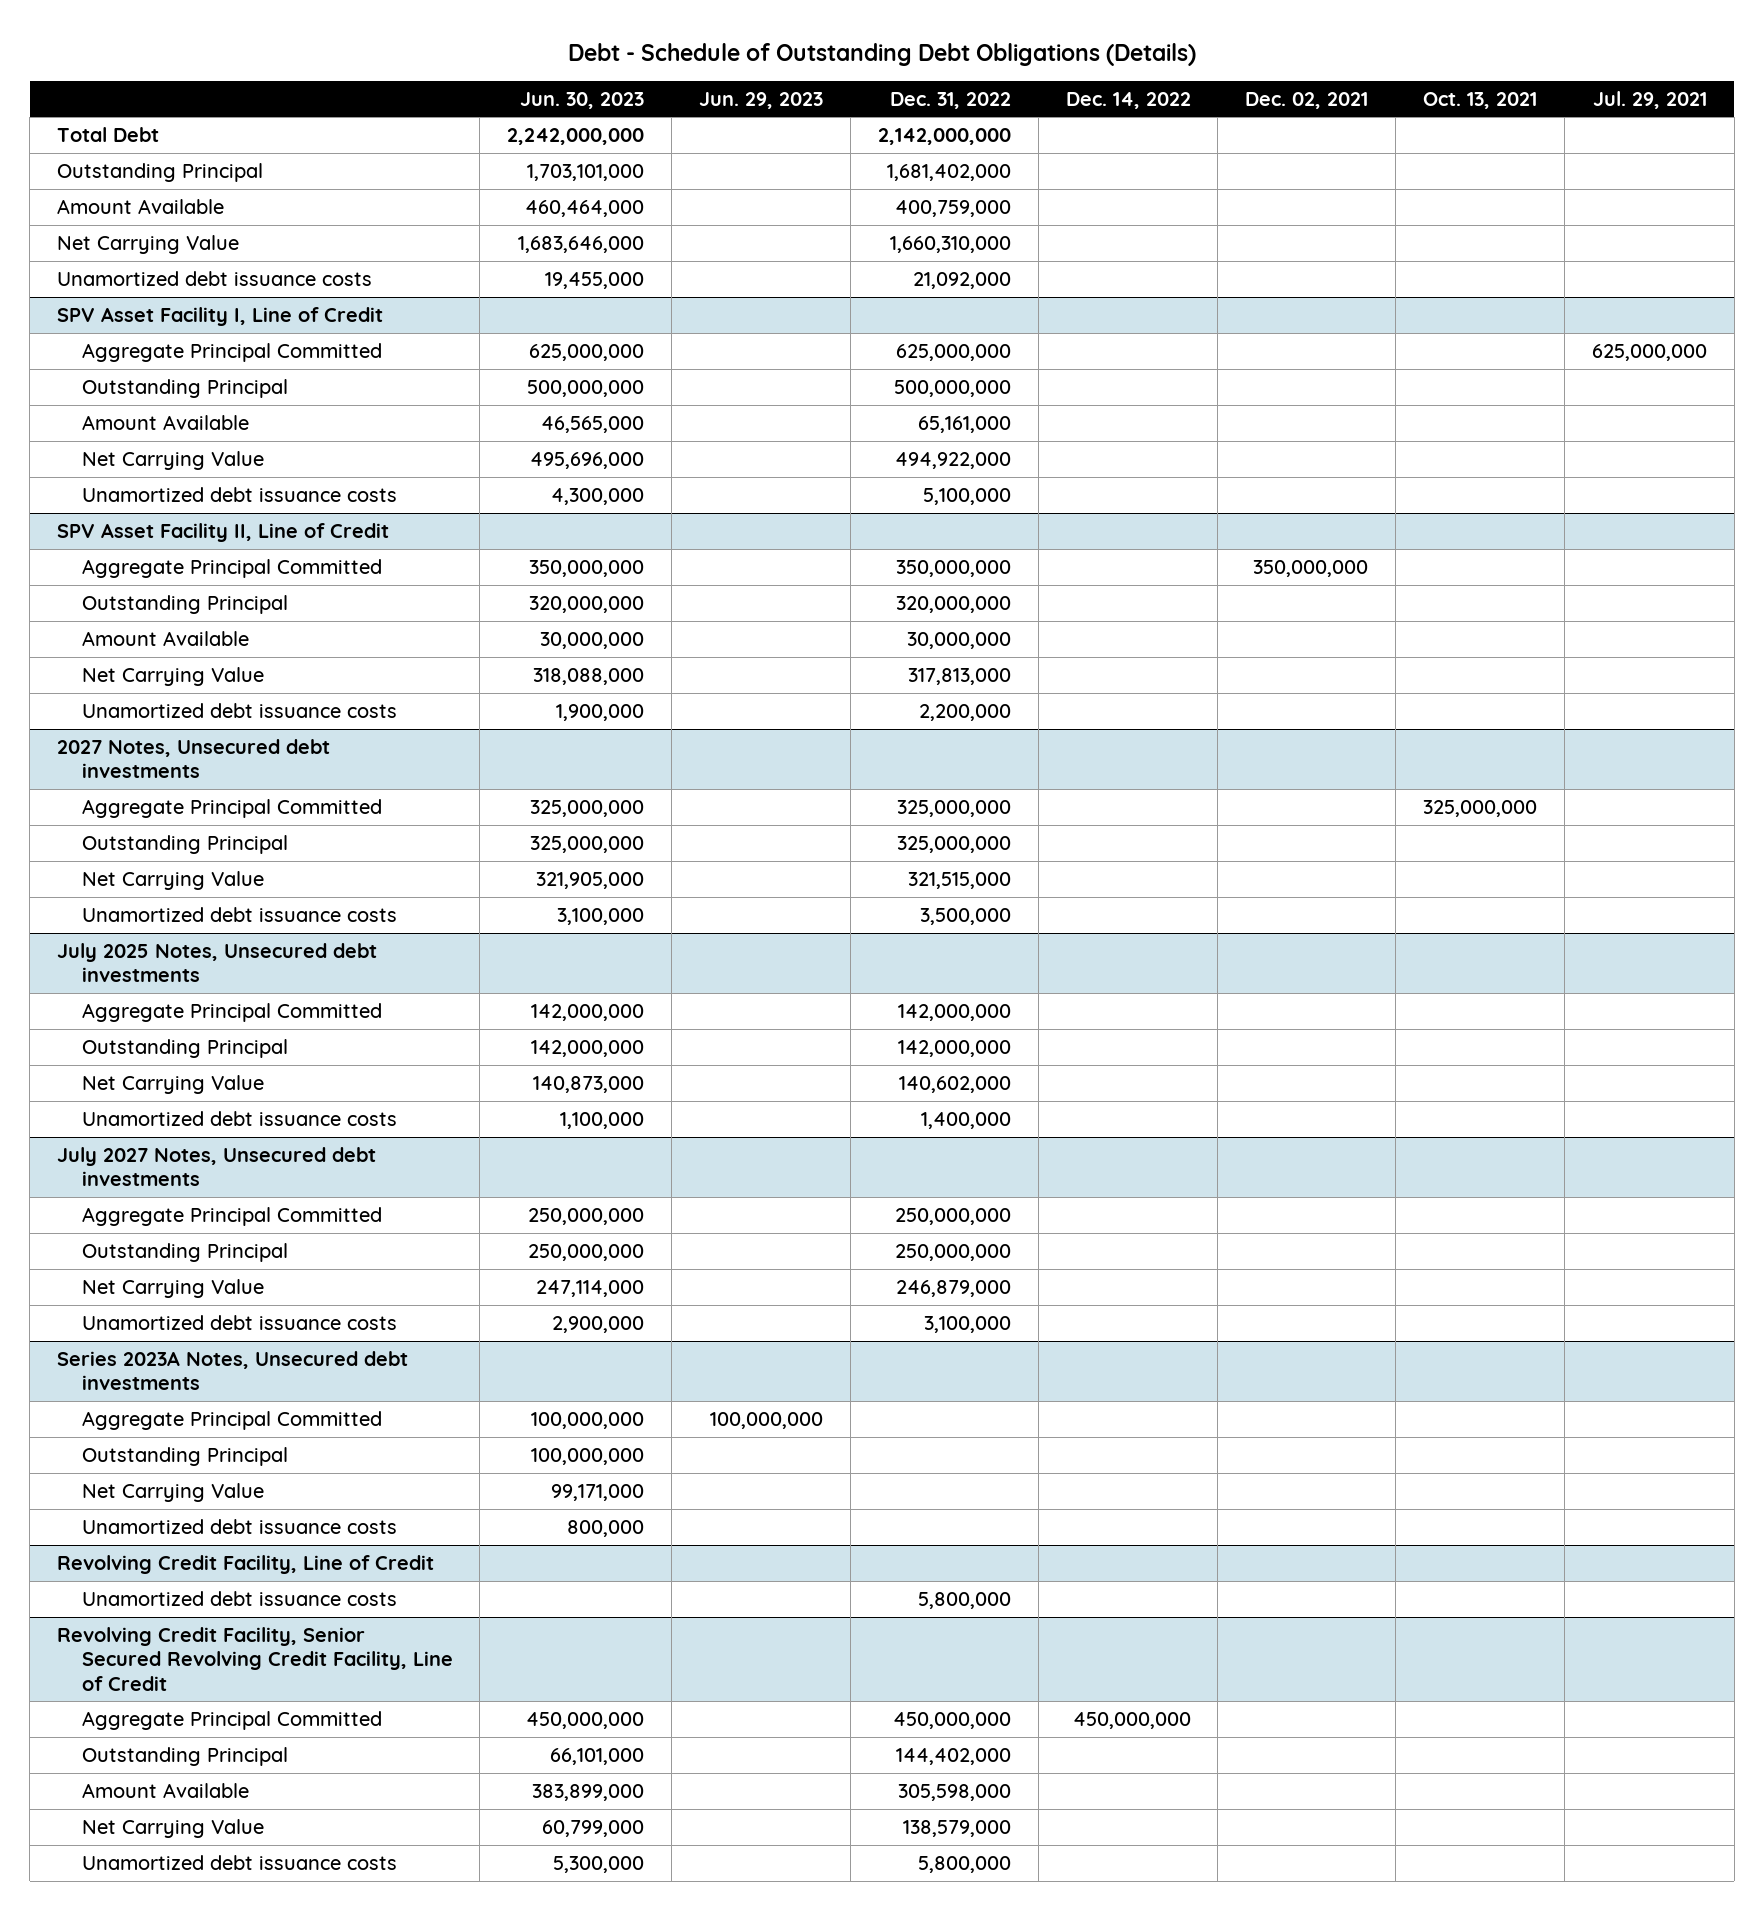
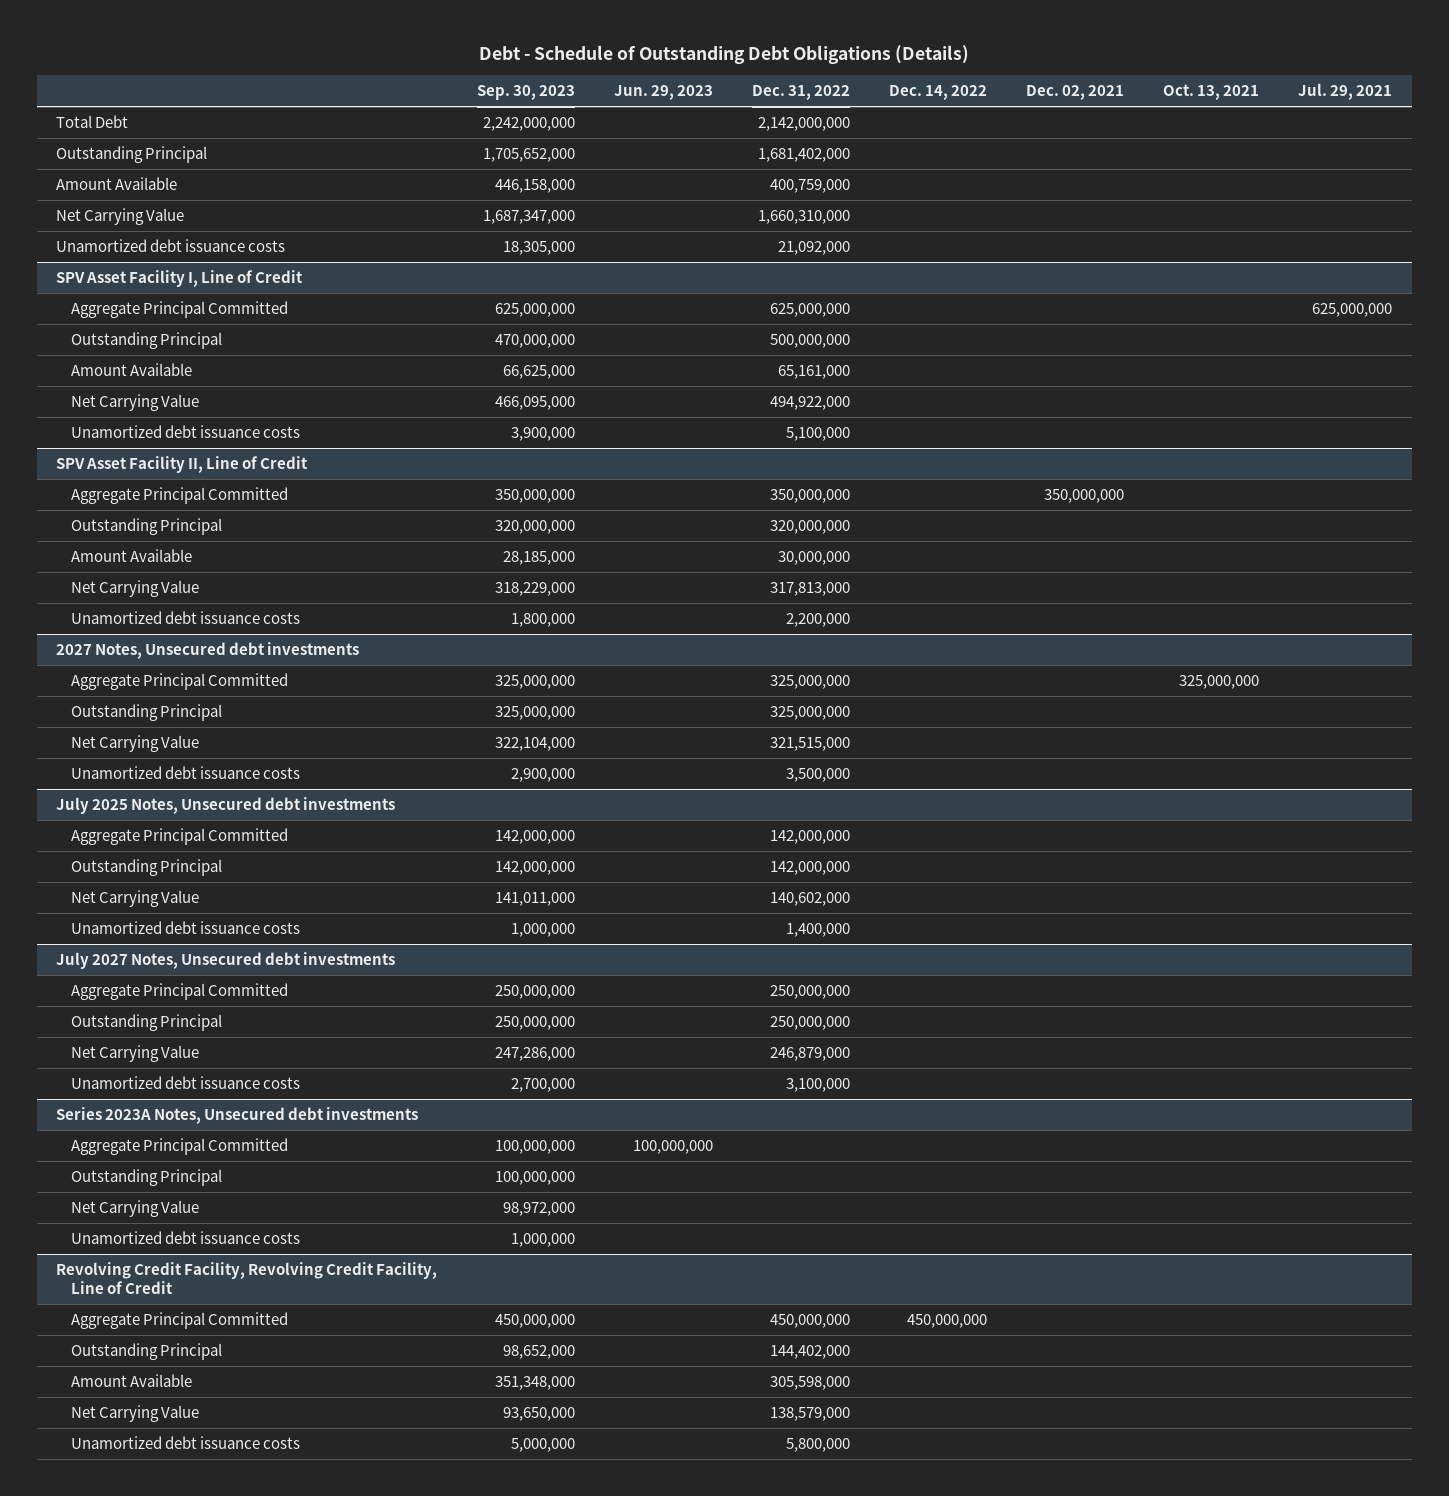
- | Jun. 30, 2023 | Jun. 29, 2023 | Dec. 31, 2022 | Dec. 14, 2022 | Dec. 02, 2021 | Oct. 13, 2021 | Jul. 29, 2021
+ | Sep. 30, 2023 | Jun. 29, 2023 | Dec. 31, 2022 | Dec. 14, 2022 | Dec. 02, 2021 | Oct. 13, 2021 | Jul. 29, 2021
- Revolving Credit Facility, Line of Credit
- Unamortized debt issuance costs | | | 5,800,000 | | | |
- Revolving Credit Facility, Senior Secured Revolving Credit Facility, Line of Credit
+ Revolving Credit Facility, Revolving Credit Facility, Line of Credit

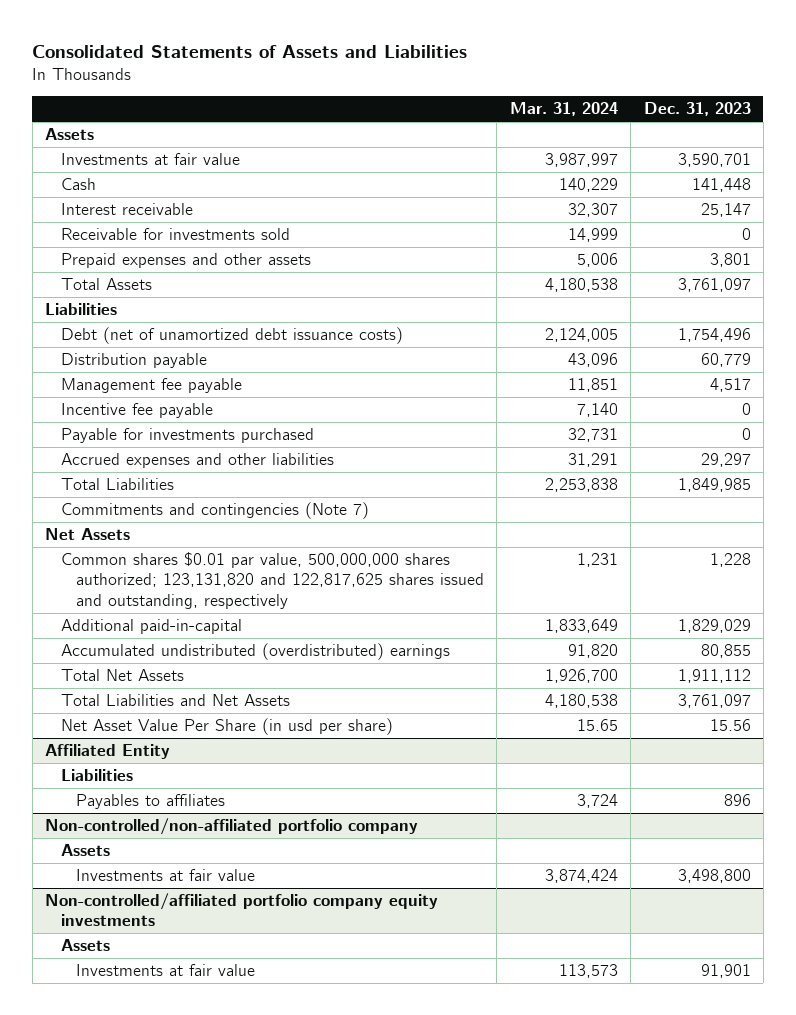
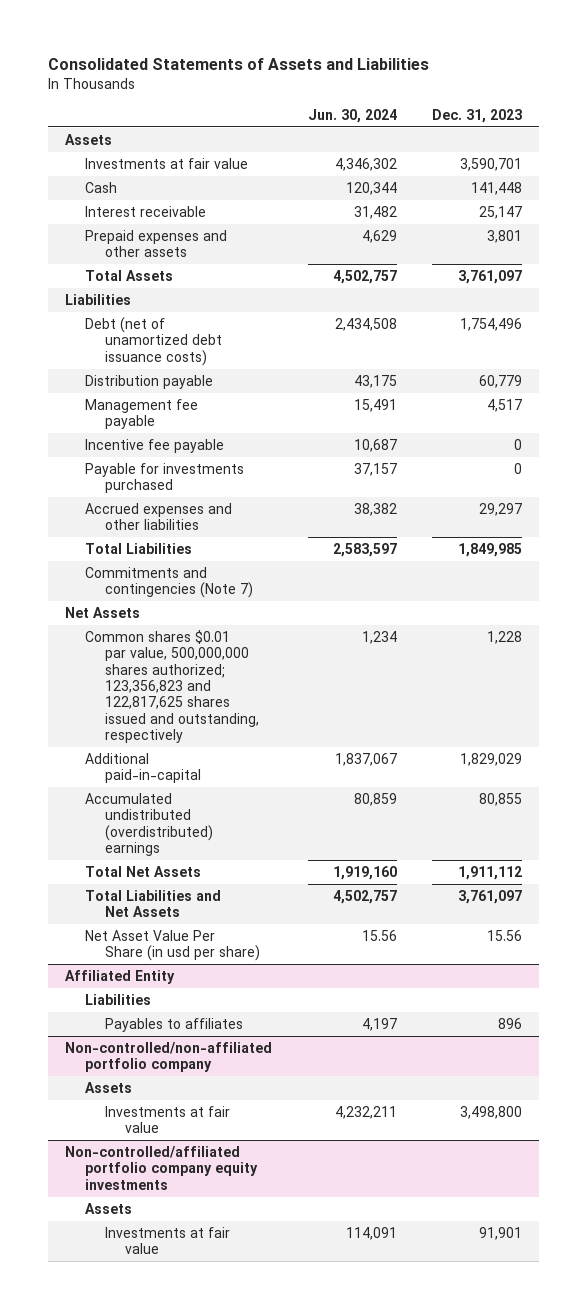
- | Mar. 31, 2024 | Dec. 31, 2023
+ | Jun. 30, 2024 | Dec. 31, 2023
- Receivable for investments sold | 14,999 | 0
- Common shares $0.01 par value, 500,000,000 shares authorized; 123,131,820 and 122,817,625 shares issued and outstanding, respectively | 1,231 | 1,228
+ Common shares $0.01 par value, 500,000,000 shares authorized; 123,356,823 and 122,817,625 shares issued and outstanding, respectively | 1,234 | 1,228

